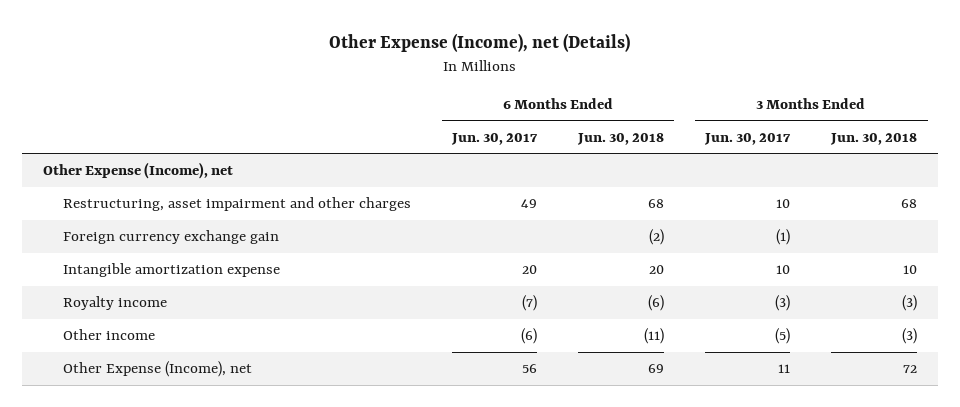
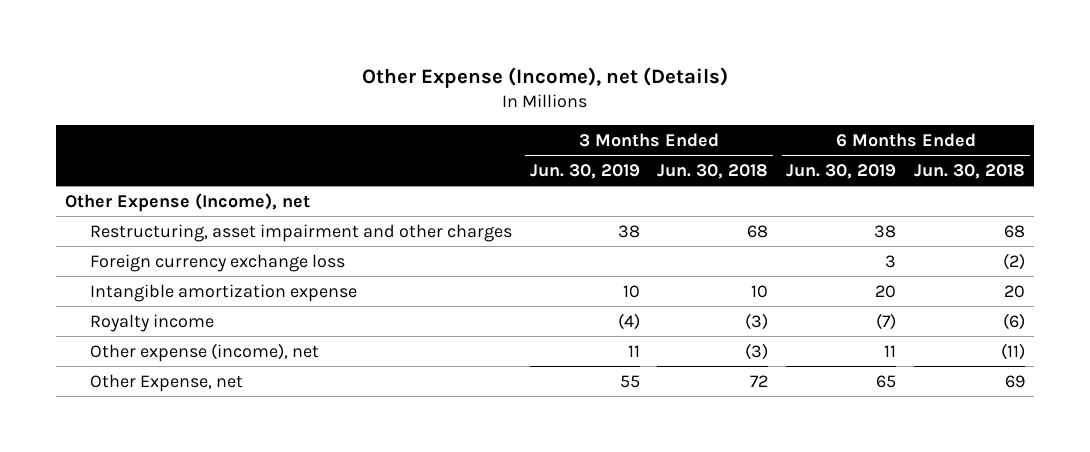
- | 6 Months Ended Jun. 30, 2017 | 6 Months Ended Jun. 30, 2018 | 3 Months Ended Jun. 30, 2017 | 3 Months Ended Jun. 30, 2018
+ | 3 Months Ended Jun. 30, 2019 | 3 Months Ended Jun. 30, 2018 | 6 Months Ended Jun. 30, 2019 | 6 Months Ended Jun. 30, 2018
- Foreign currency exchange gain | | (2) | (1) |
+ Foreign currency exchange loss | | | 3 | (2)
- Other income | (6) | (11) | (5) | (3)
- Other Expense (Income), net | 56 | 69 | 11 | 72
+ Other expense (income), net | 11 | (3) | 11 | (11)
+ Other Expense, net | 55 | 72 | 65 | 69

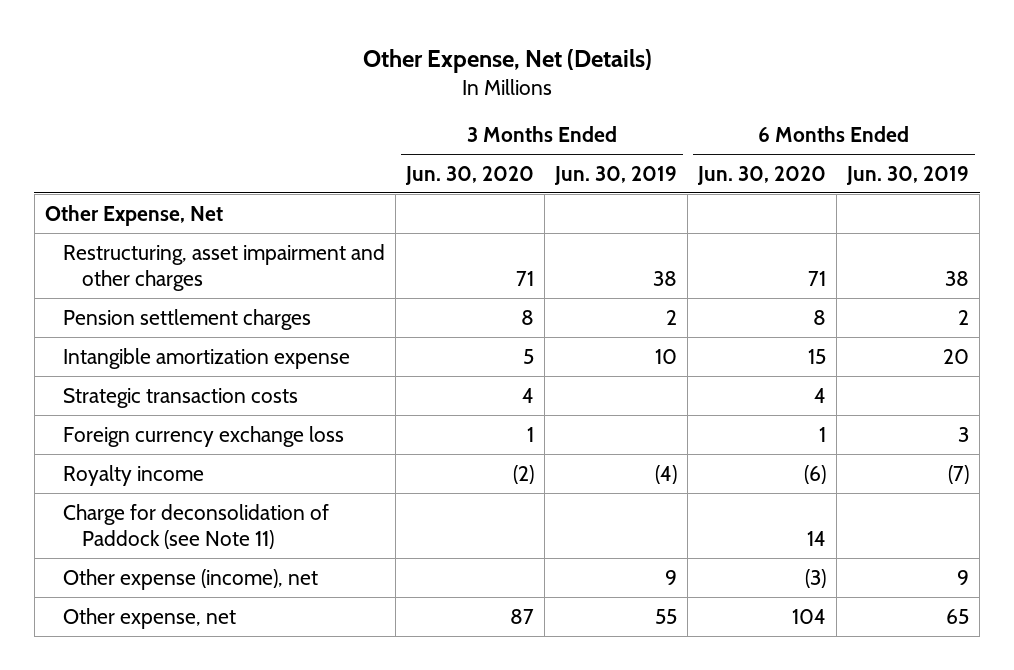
- Other Expense (Income), net (Details)
+ Other Expense, Net (Details)
- | 3 Months Ended Jun. 30, 2019 | 3 Months Ended Jun. 30, 2018 | 6 Months Ended Jun. 30, 2019 | 6 Months Ended Jun. 30, 2018
+ | 3 Months Ended Jun. 30, 2020 | 3 Months Ended Jun. 30, 2019 | 6 Months Ended Jun. 30, 2020 | 6 Months Ended Jun. 30, 2019
- Other Expense (Income), net
+ Other Expense, Net
+ Pension settlement charges | 8 | 2 | 8 | 2
+ Strategic transaction costs | 4 | | 4 |
moved down: Foreign currency exchange loss | 1 | | 1 | 3
- Other expense (income), net | 11 | (3) | 11 | (11)
- Other Expense, net | 55 | 72 | 65 | 69
+ Charge for deconsolidation of Paddock (see Note 11) | | | 14 |
+ Other expense (income), net | | 9 | (3) | 9
+ Other expense, net | 87 | 55 | 104 | 65

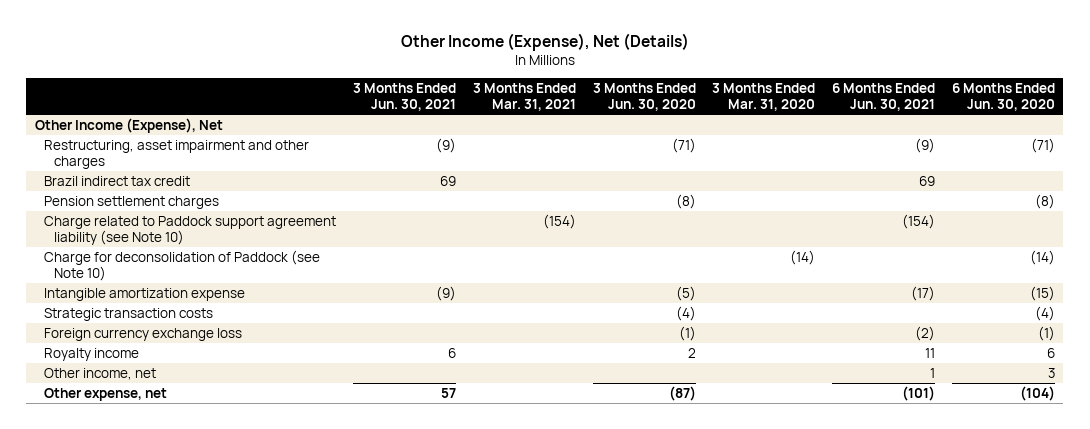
- Other Expense, Net (Details)
+ Other Income (Expense), Net (Details)
- | 3 Months Ended Jun. 30, 2020 | 3 Months Ended Jun. 30, 2019 | 6 Months Ended Jun. 30, 2020 | 6 Months Ended Jun. 30, 2019
+ | 3 Months Ended Jun. 30, 2021 | 3 Months Ended Mar. 31, 2021 | 3 Months Ended Jun. 30, 2020 | 3 Months Ended Mar. 31, 2020 | 6 Months Ended Jun. 30, 2021 | 6 Months Ended Jun. 30, 2020
- Other Expense, Net
- Restructuring, asset impairment and other charges | 71 | 38 | 71 | 38
- Pension settlement charges | 8 | 2 | 8 | 2
- Intangible amortization expense | 5 | 10 | 15 | 20
- Strategic transaction costs | 4 | | 4 |
- Foreign currency exchange loss | 1 | | 1 | 3
- Royalty income | (2) | (4) | (6) | (7)
- Charge for deconsolidation of Paddock (see Note 11) | | | 14 |
- Other expense (income), net | | 9 | (3) | 9
- Other expense, net | 87 | 55 | 104 | 65
+ Other Income (Expense), Net
+ Restructuring, asset impairment and other charges | (9) | | (71) | | (9) | (71)
+ Brazil indirect tax credit | 69 | | | | 69 |
+ Pension settlement charges | | | (8) | | | (8)
+ Charge related to Paddock support agreement liability (see Note 10) | | (154) | | | (154) |
+ Charge for deconsolidation of Paddock (see Note 10) | | | | (14) | | (14)
+ Intangible amortization expense | (9) | | (5) | | (17) | (15)
+ Strategic transaction costs | | | (4) | | | (4)
+ Foreign currency exchange loss | | | (1) | | (2) | (1)
+ Royalty income | 6 | | 2 | | 11 | 6
+ Other income, net | | | | | 1 | 3
+ Other expense, net | 57 | | (87) | | (101) | (104)

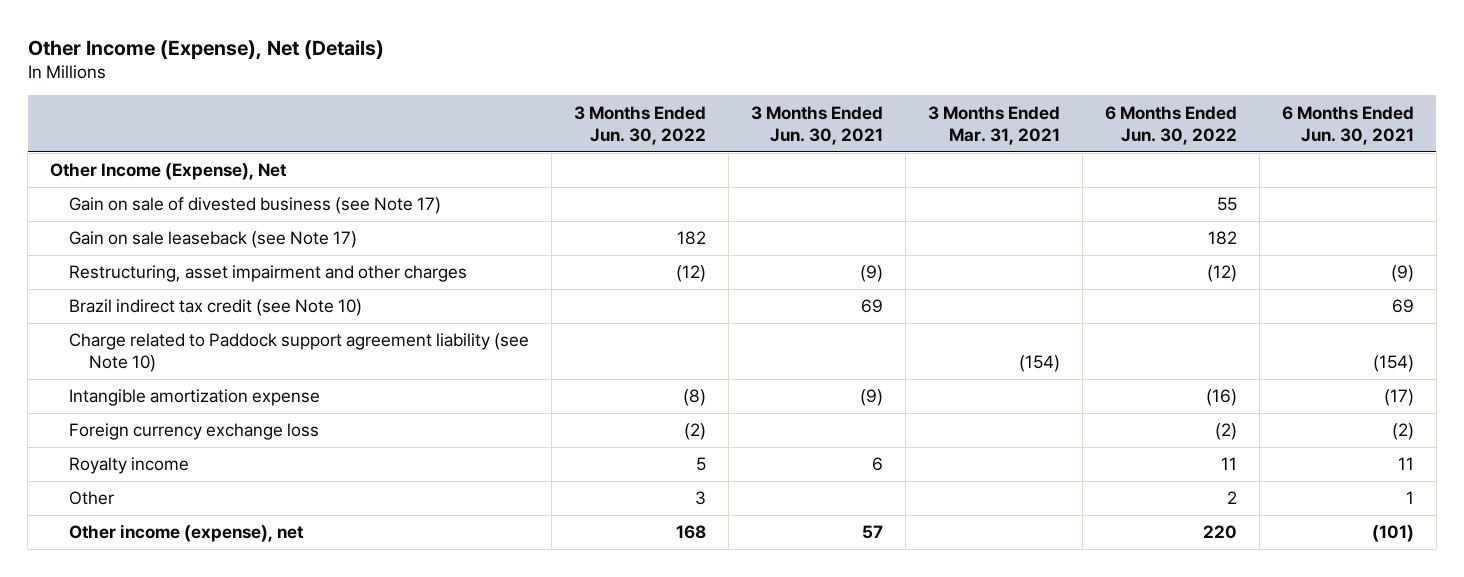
- | 3 Months Ended Jun. 30, 2021 | 3 Months Ended Mar. 31, 2021 | 3 Months Ended Jun. 30, 2020 | 3 Months Ended Mar. 31, 2020 | 6 Months Ended Jun. 30, 2021 | 6 Months Ended Jun. 30, 2020
+ | 3 Months Ended Jun. 30, 2022 | 3 Months Ended Jun. 30, 2021 | 3 Months Ended Mar. 31, 2021 | 6 Months Ended Jun. 30, 2022 | 6 Months Ended Jun. 30, 2021
+ Gain on sale of divested business (see Note 17) | | | | 55 |
+ Gain on sale leaseback (see Note 17) | 182 | | | 182 |
- Brazil indirect tax credit | 69 | | | | 69 |
- Pension settlement charges | | | (8) | | | (8)
+ Brazil indirect tax credit (see Note 10) | | 69 | | | 69
- Charge for deconsolidation of Paddock (see Note 10) | | | | (14) | | (14)
- Strategic transaction costs | | | (4) | | | (4)
- Other income, net | | | | | 1 | 3
- Other expense, net | 57 | | (87) | | (101) | (104)
+ Other | 3 | | | 2 | 1
+ Other income (expense), net | 168 | 57 | | 220 | (101)

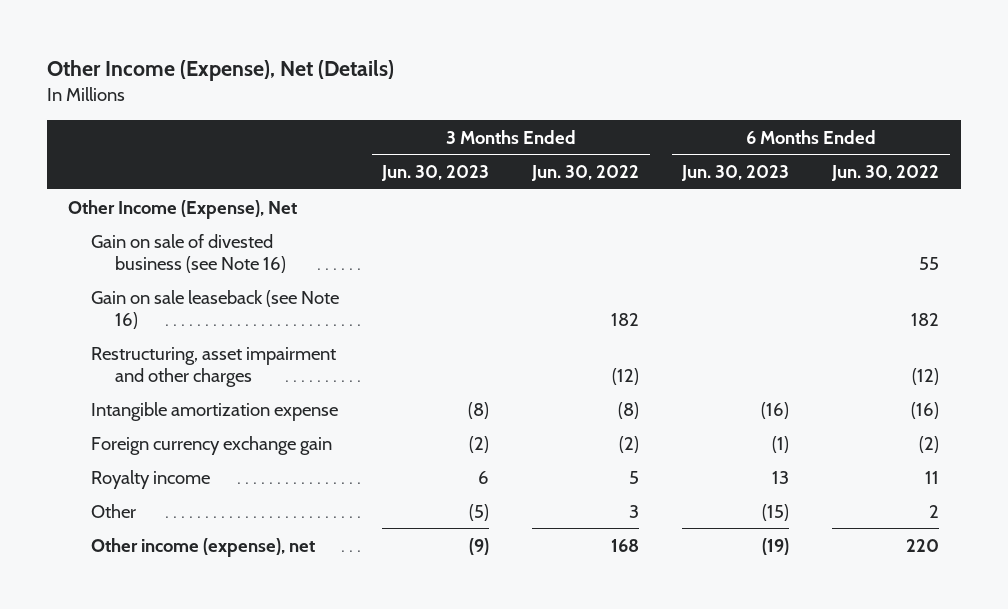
- | 3 Months Ended Jun. 30, 2022 | 3 Months Ended Jun. 30, 2021 | 3 Months Ended Mar. 31, 2021 | 6 Months Ended Jun. 30, 2022 | 6 Months Ended Jun. 30, 2021
+ | 3 Months Ended Jun. 30, 2023 | 3 Months Ended Jun. 30, 2022 | 6 Months Ended Jun. 30, 2023 | 6 Months Ended Jun. 30, 2022
- Gain on sale of divested business (see Note 17) | | | | 55 |
- Gain on sale leaseback (see Note 17) | 182 | | | 182 |
+ Gain on sale of divested business (see Note 16) | | | | 55
+ Gain on sale leaseback (see Note 16) | | 182 | | 182
- Brazil indirect tax credit (see Note 10) | | 69 | | | 69
- Charge related to Paddock support agreement liability (see Note 10) | | | (154) | | (154)
- Foreign currency exchange loss | (2) | | | (2) | (2)
+ Foreign currency exchange gain | (2) | (2) | (1) | (2)

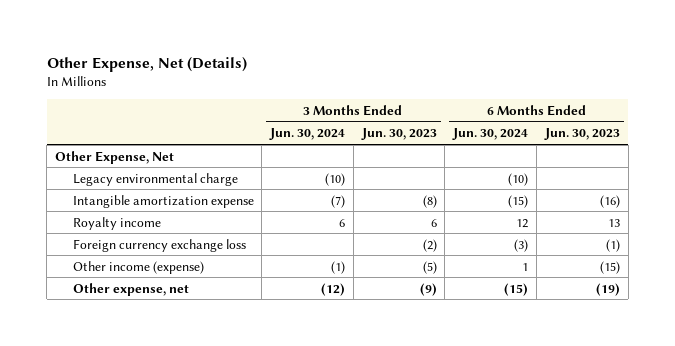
- Other Income (Expense), Net (Details)
+ Other Expense, Net (Details)
- | 3 Months Ended Jun. 30, 2023 | 3 Months Ended Jun. 30, 2022 | 6 Months Ended Jun. 30, 2023 | 6 Months Ended Jun. 30, 2022
+ | 3 Months Ended Jun. 30, 2024 | 3 Months Ended Jun. 30, 2023 | 6 Months Ended Jun. 30, 2024 | 6 Months Ended Jun. 30, 2023
- Other Income (Expense), Net
- Gain on sale of divested business (see Note 16) | | | | 55
- Gain on sale leaseback (see Note 16) | | 182 | | 182
- Restructuring, asset impairment and other charges | | (12) | | (12)
+ Other Expense, Net
+ Legacy environmental charge | (10) | | (10) |
- Foreign currency exchange gain | (2) | (2) | (1) | (2)
- Other | (5) | 3 | (15) | 2
- Other income (expense), net | (9) | 168 | (19) | 220
+ Foreign currency exchange loss | | (2) | (3) | (1)
+ Other income (expense) | (1) | (5) | 1 | (15)
+ Other expense, net | (12) | (9) | (15) | (19)

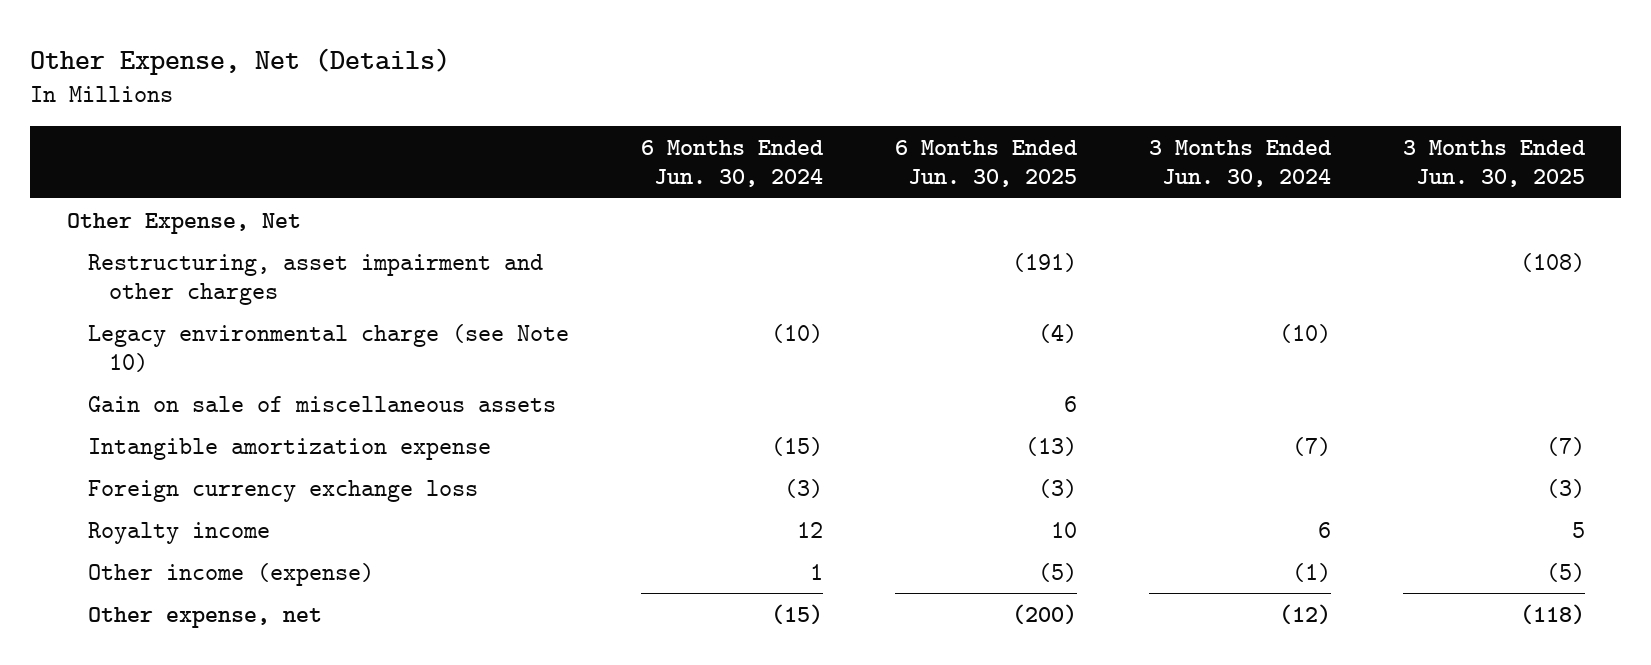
- | 3 Months Ended Jun. 30, 2024 | 3 Months Ended Jun. 30, 2023 | 6 Months Ended Jun. 30, 2024 | 6 Months Ended Jun. 30, 2023
+ | 6 Months Ended Jun. 30, 2024 | 6 Months Ended Jun. 30, 2025 | 3 Months Ended Jun. 30, 2024 | 3 Months Ended Jun. 30, 2025
- Legacy environmental charge | (10) | | (10) |
+ Restructuring, asset impairment and other charges | | (191) | | (108)
+ Legacy environmental charge (see Note 10) | (10) | (4) | (10) |
+ Gain on sale of miscellaneous assets | | 6 | |
moved down: Royalty income | 12 | 10 | 6 | 5

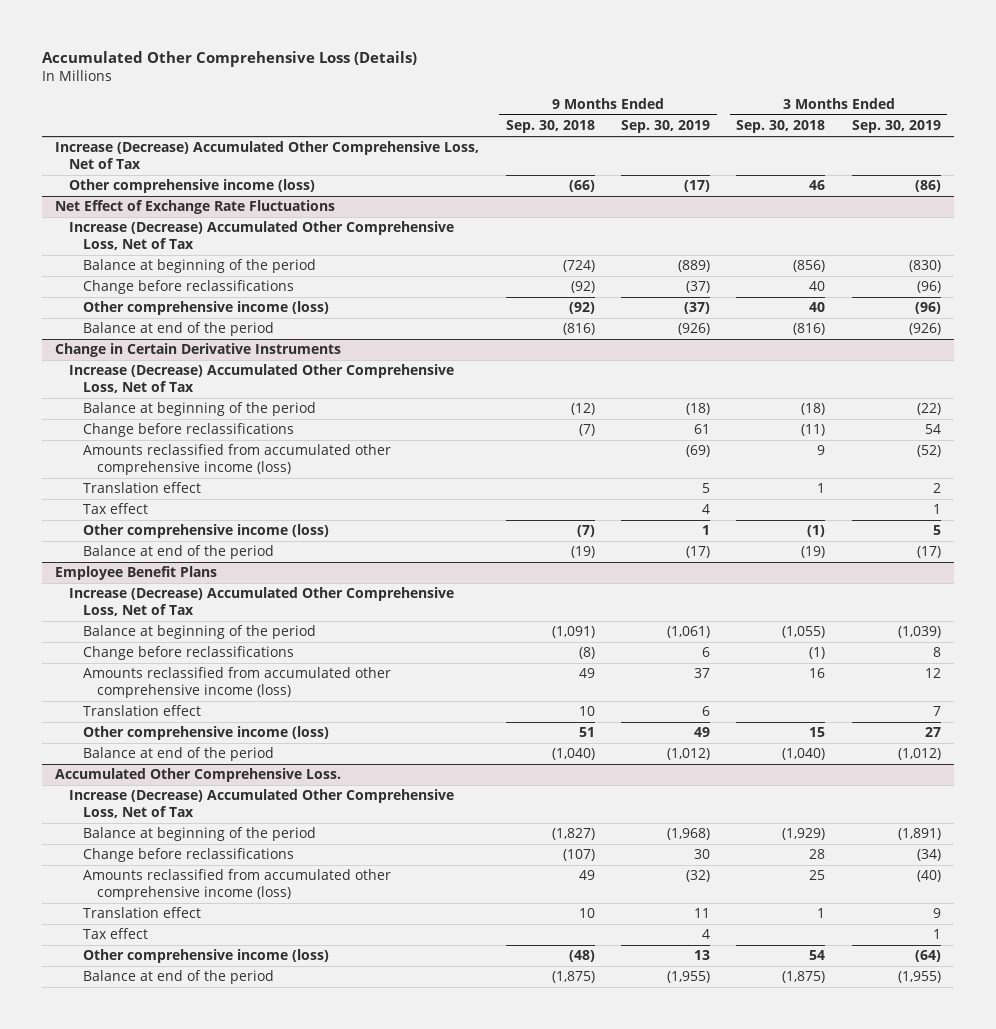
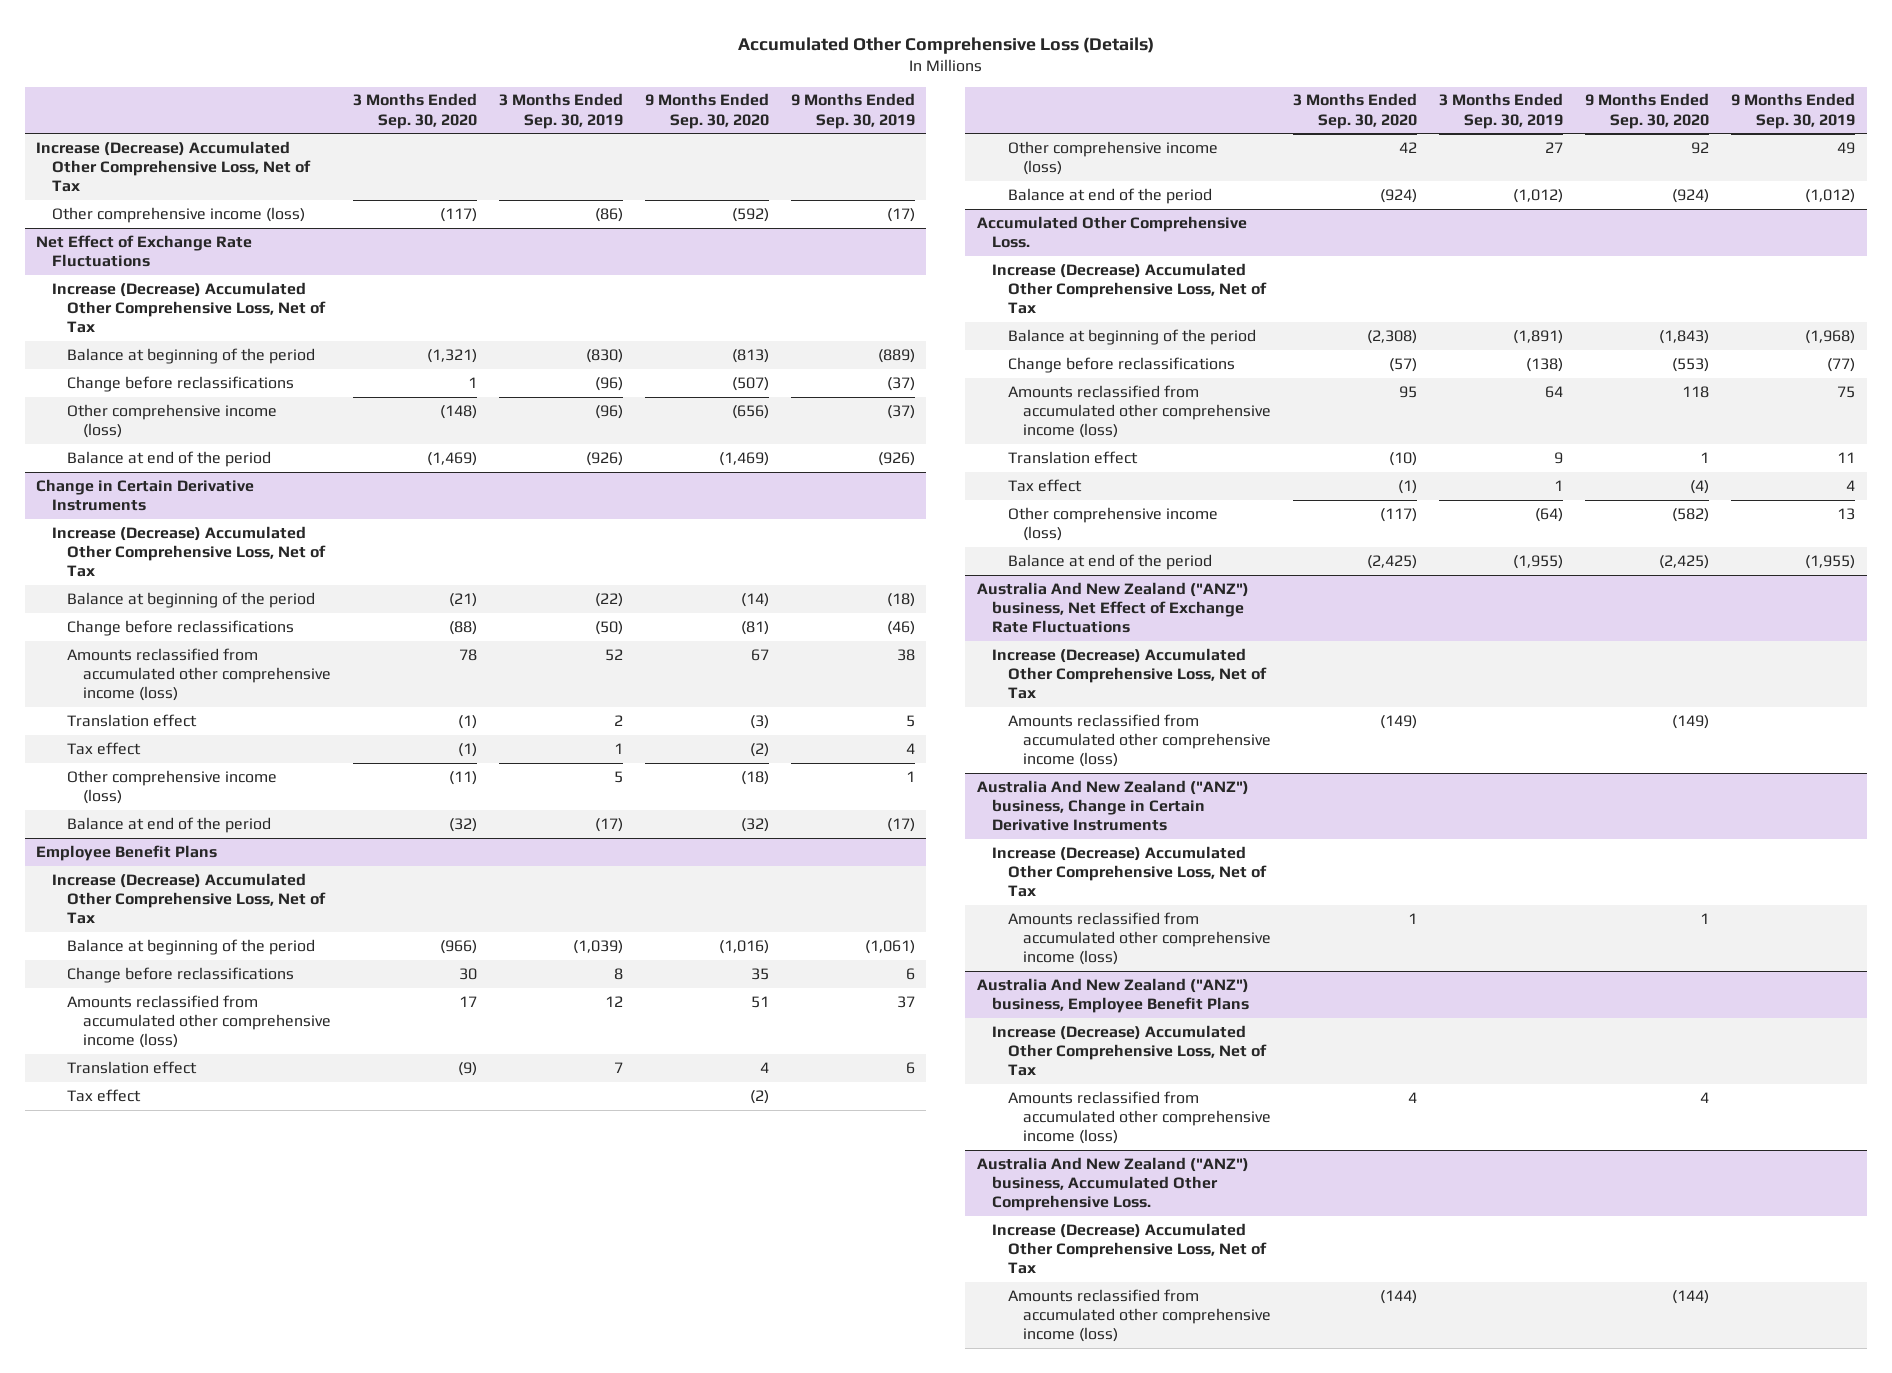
- | 9 Months Ended Sep. 30, 2018 | 9 Months Ended Sep. 30, 2019 | 3 Months Ended Sep. 30, 2018 | 3 Months Ended Sep. 30, 2019
+ | 3 Months Ended Sep. 30, 2020 | 3 Months Ended Sep. 30, 2019 | 9 Months Ended Sep. 30, 2020 | 9 Months Ended Sep. 30, 2019
@ Change in Certain Derivative Instruments
- Change before reclassifications | (7) | 61 | (11) | 54
- Amounts reclassified from accumulated other comprehensive income (loss) | | (69) | 9 | (52)
+ Change before reclassifications | (88) | (50) | (81) | (46)
+ Amounts reclassified from accumulated other comprehensive income (loss) | 78 | 52 | 67 | 38
@ Employee Benefit Plans
+ Tax effect | | | (2) |
@ Accumulated Other Comprehensive Loss.
- Change before reclassifications | (107) | 30 | 28 | (34)
- Amounts reclassified from accumulated other comprehensive income (loss) | 49 | (32) | 25 | (40)
+ Change before reclassifications | (57) | (138) | (553) | (77)
+ Amounts reclassified from accumulated other comprehensive income (loss) | 95 | 64 | 118 | 75
+ Australia And New Zealand ("ANZ") business, Net Effect of Exchange Rate Fluctuations
+ Increase (Decrease) Accumulated Other Comprehensive Loss, Net of Tax
+ Amounts reclassified from accumulated other comprehensive income (loss) | (149) | | (149) |
+ Australia And New Zealand ("ANZ") business, Change in Certain Derivative Instruments
+ Increase (Decrease) Accumulated Other Comprehensive Loss, Net of Tax
+ Amounts reclassified from accumulated other comprehensive income (loss) | 1 | | 1 |
+ Australia And New Zealand ("ANZ") business, Employee Benefit Plans
+ Increase (Decrease) Accumulated Other Comprehensive Loss, Net of Tax
+ Amounts reclassified from accumulated other comprehensive income (loss) | 4 | | 4 |
+ Australia And New Zealand ("ANZ") business, Accumulated Other Comprehensive Loss.
+ Increase (Decrease) Accumulated Other Comprehensive Loss, Net of Tax
+ Amounts reclassified from accumulated other comprehensive income (loss) | (144) | | (144) |

